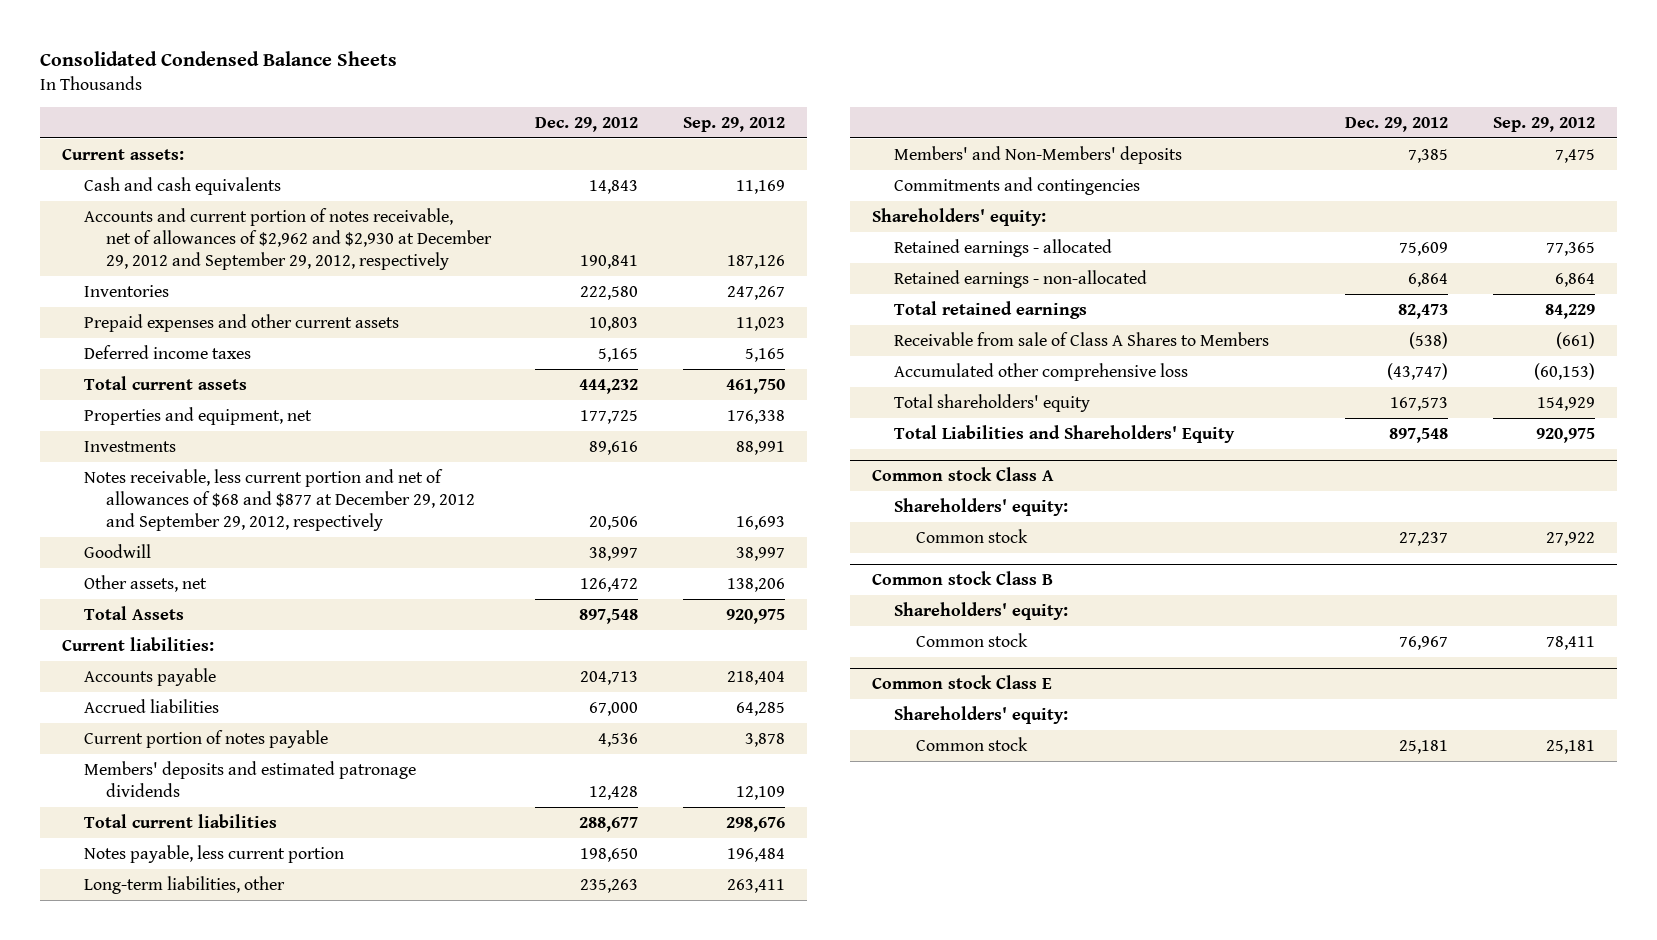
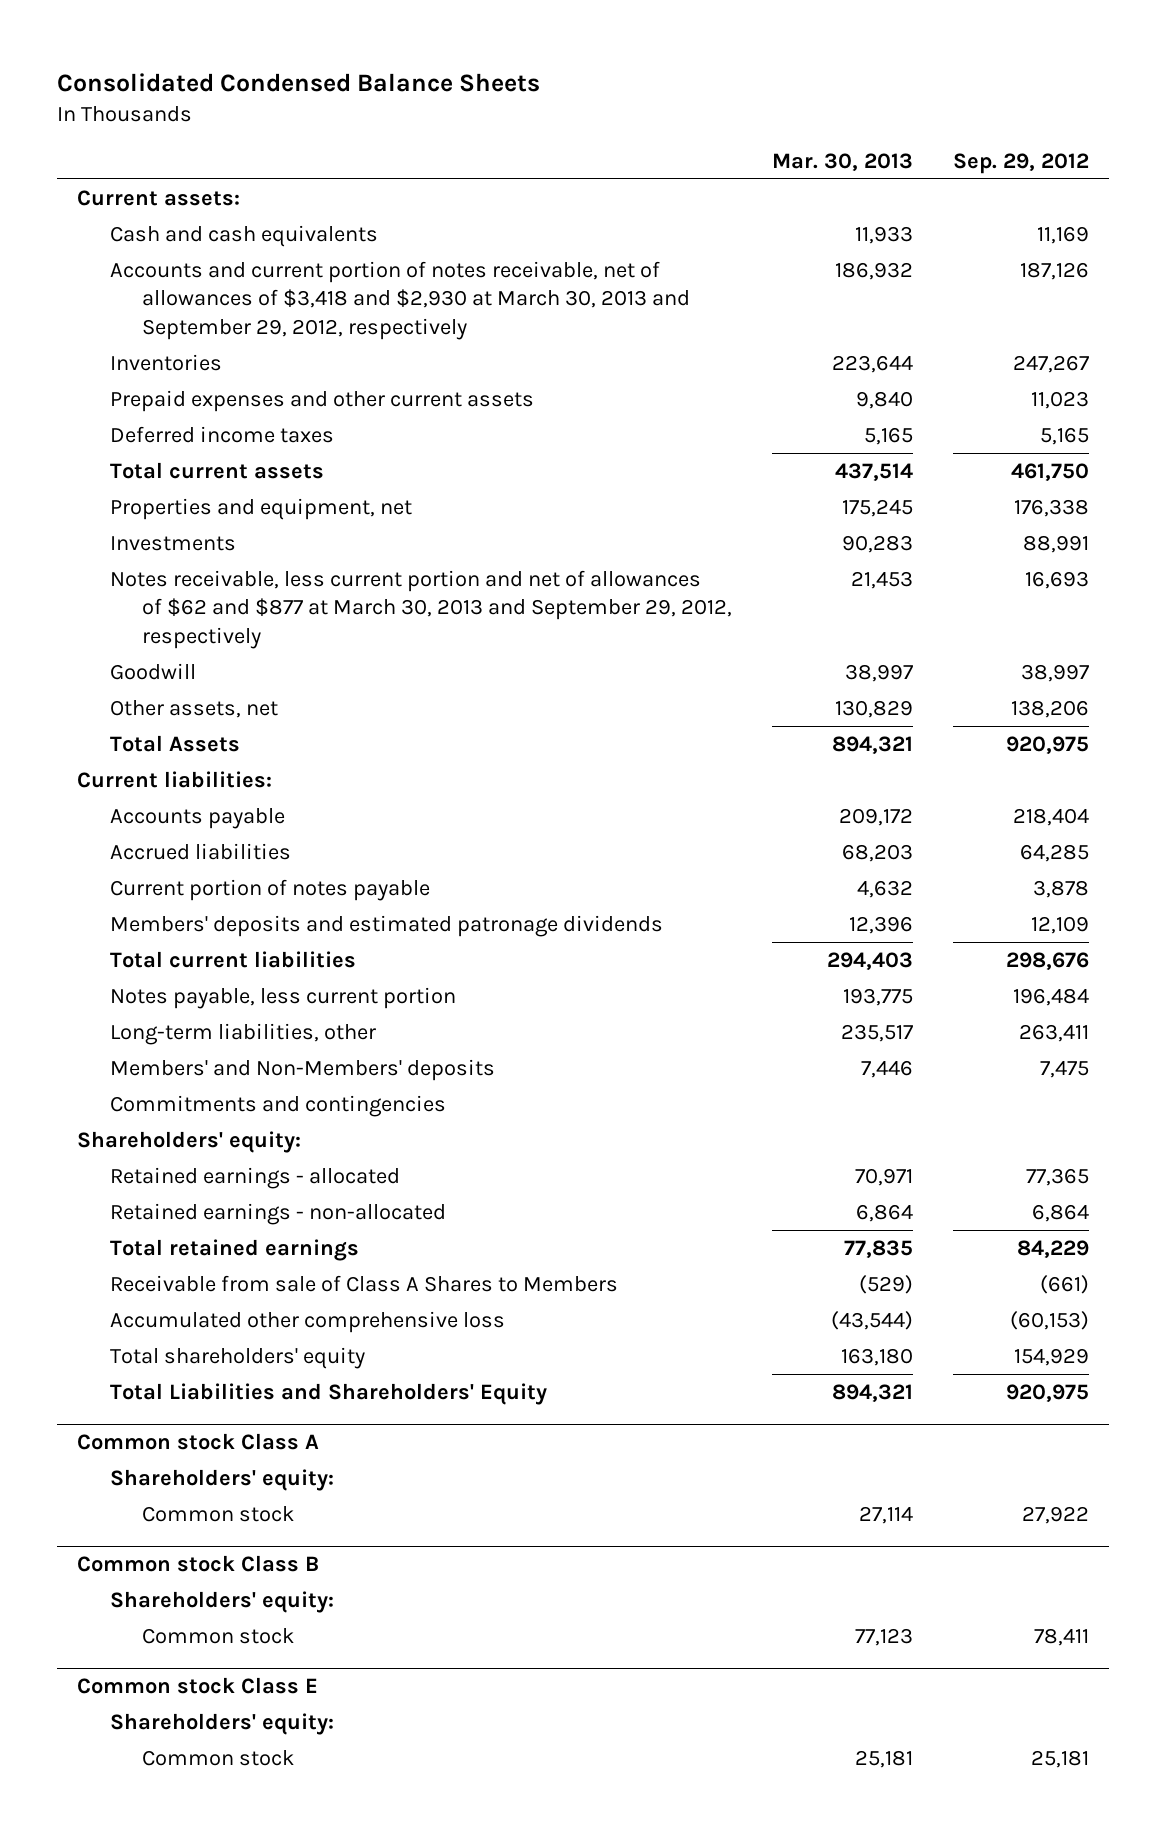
- | Dec. 29, 2012 | Sep. 29, 2012
+ | Mar. 30, 2013 | Sep. 29, 2012
- Accounts and current portion of notes receivable, net of allowances of $2,962 and $2,930 at December 29, 2012 and September 29, 2012, respectively | 190,841 | 187,126
+ Accounts and current portion of notes receivable, net of allowances of $3,418 and $2,930 at March 30, 2013 and September 29, 2012, respectively | 186,932 | 187,126
- Notes receivable, less current portion and net of allowances of $68 and $877 at December 29, 2012 and September 29, 2012, respectively | 20,506 | 16,693
+ Notes receivable, less current portion and net of allowances of $62 and $877 at March 30, 2013 and September 29, 2012, respectively | 21,453 | 16,693

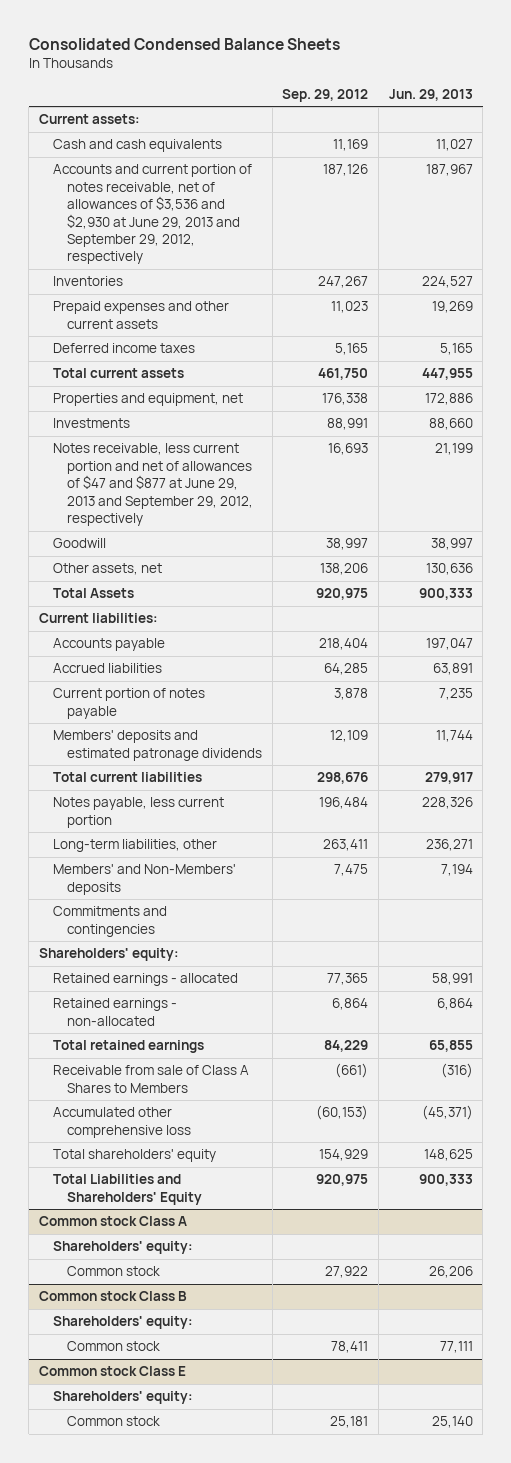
- | Mar. 30, 2013 | Sep. 29, 2012
+ | Sep. 29, 2012 | Jun. 29, 2013
- Accounts and current portion of notes receivable, net of allowances of $3,418 and $2,930 at March 30, 2013 and September 29, 2012, respectively | 186,932 | 187,126
+ Accounts and current portion of notes receivable, net of allowances of $3,536 and $2,930 at June 29, 2013 and September 29, 2012, respectively | 187,126 | 187,967
- Notes receivable, less current portion and net of allowances of $62 and $877 at March 30, 2013 and September 29, 2012, respectively | 21,453 | 16,693
+ Notes receivable, less current portion and net of allowances of $47 and $877 at June 29, 2013 and September 29, 2012, respectively | 16,693 | 21,199

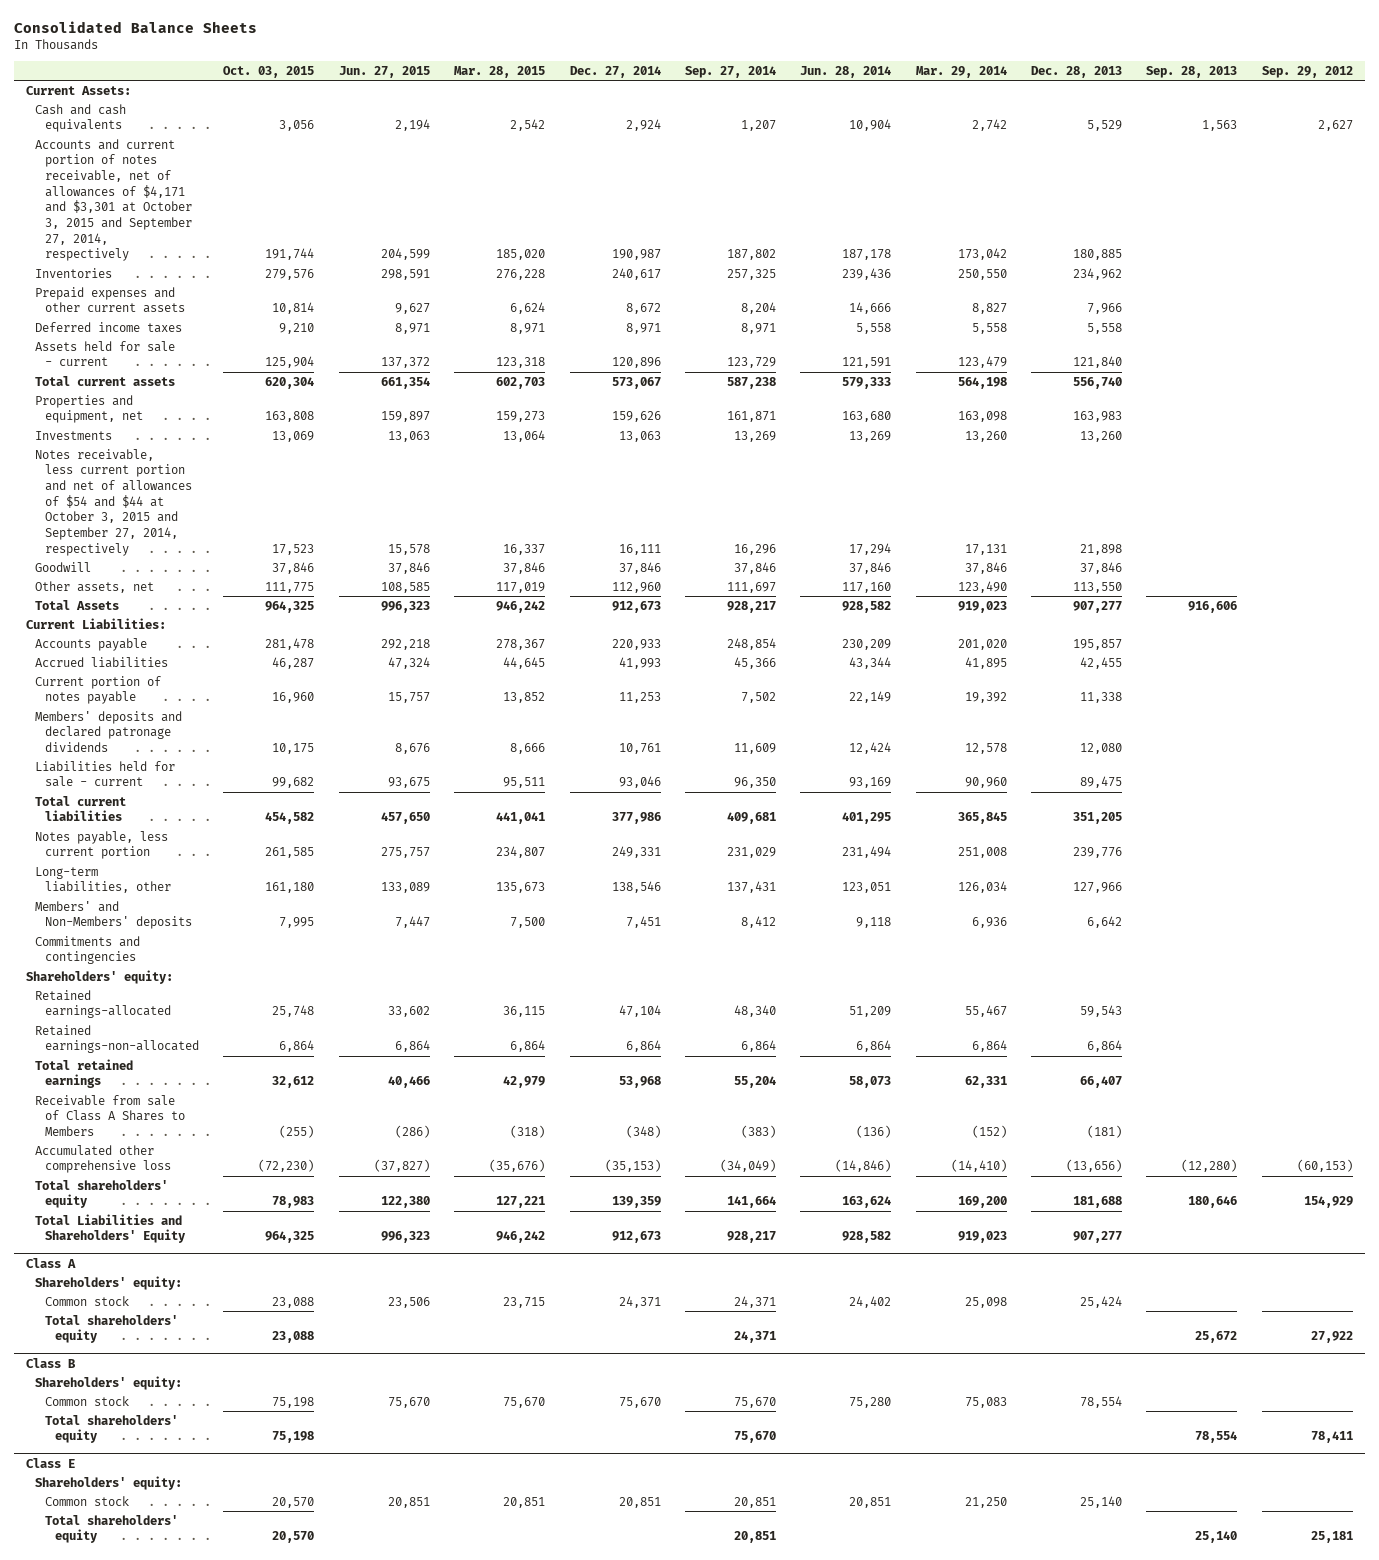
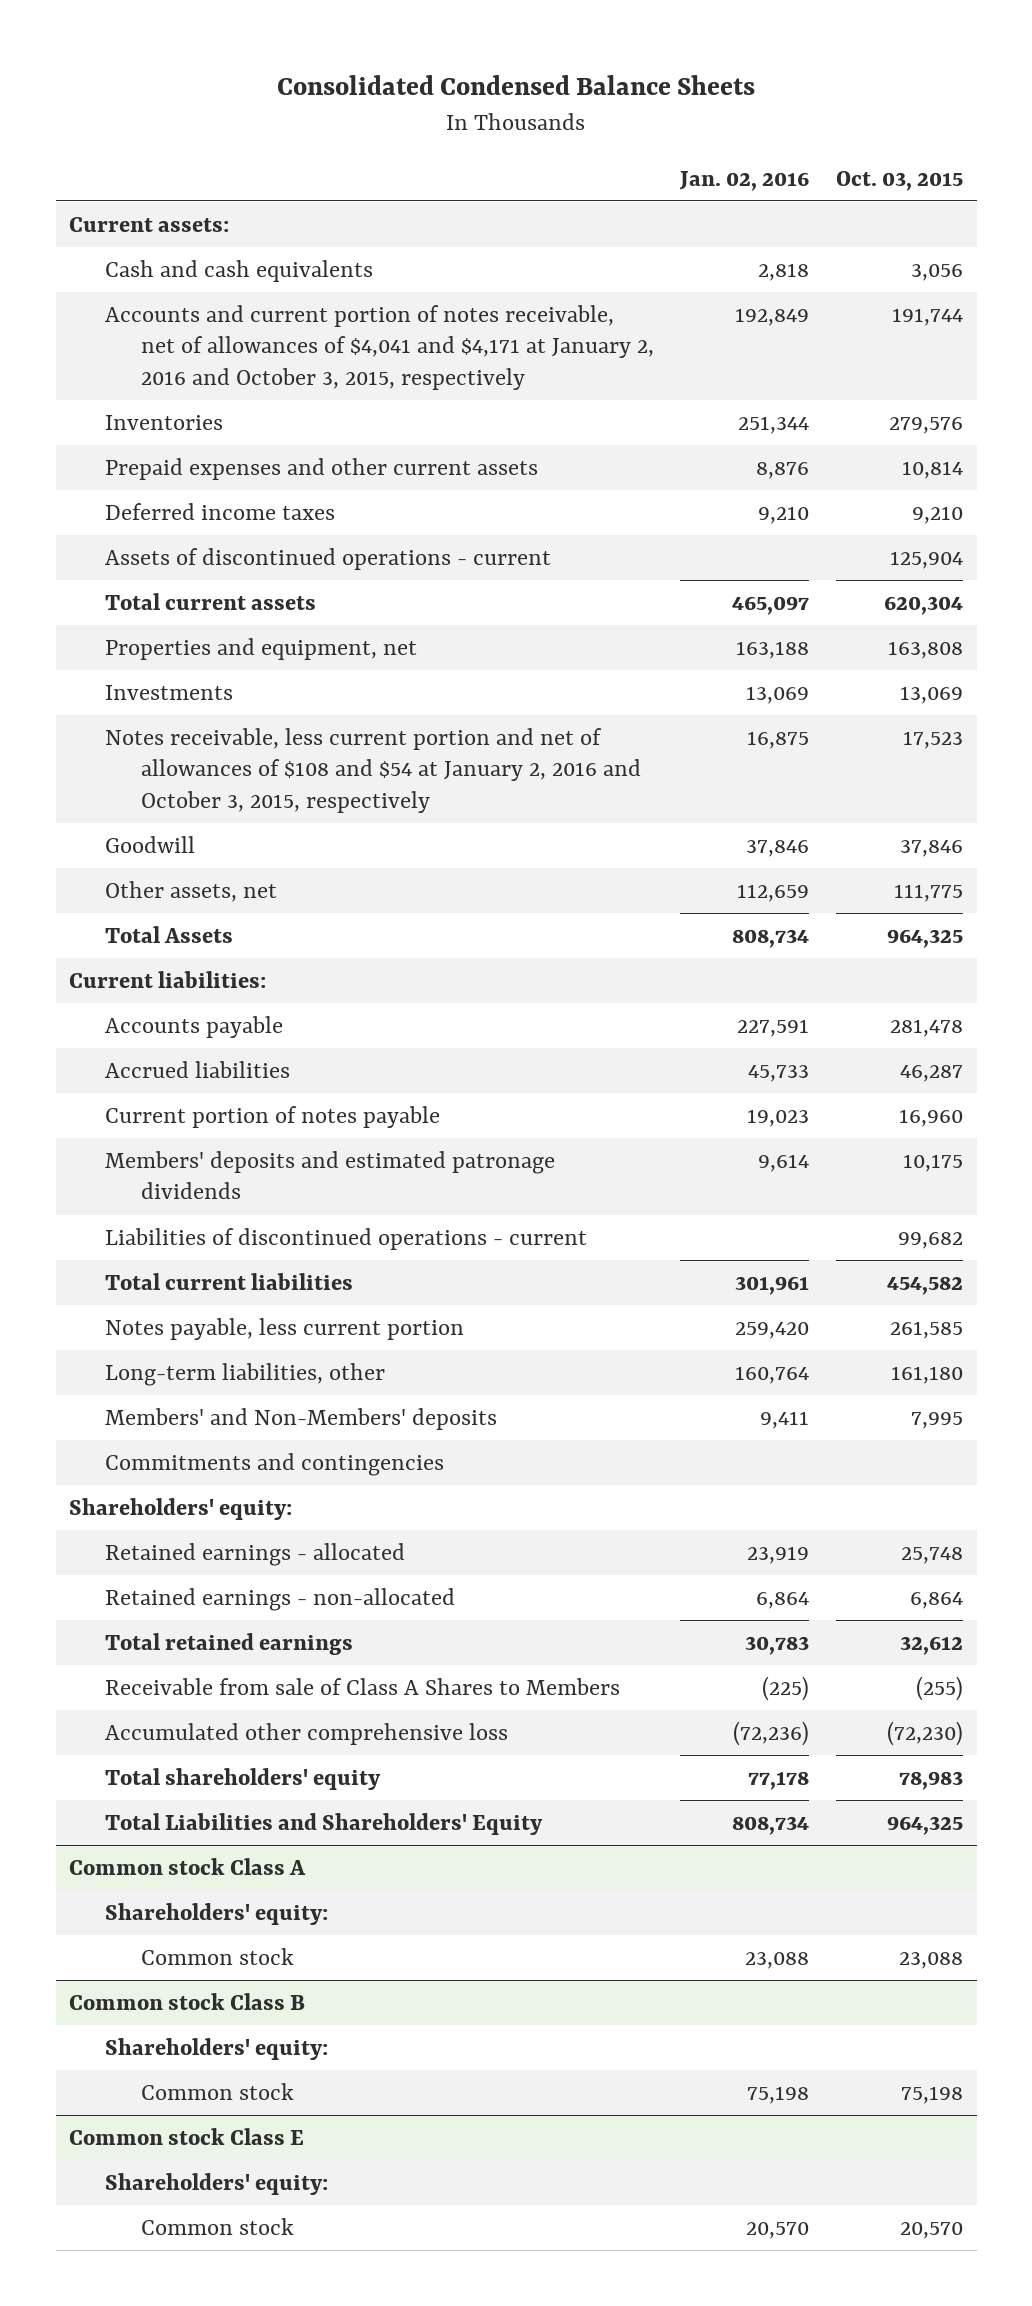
- Consolidated Balance Sheets
+ Consolidated Condensed Balance Sheets
- | Oct. 03, 2015 | Jun. 27, 2015 | Mar. 28, 2015 | Dec. 27, 2014 | Sep. 27, 2014 | Jun. 28, 2014 | Mar. 29, 2014 | Dec. 28, 2013 | Sep. 28, 2013 | Sep. 29, 2012
+ | Jan. 02, 2016 | Oct. 03, 2015
- Current Assets:
+ Current assets:
- Accounts and current portion of notes receivable, net of allowances of $4,171 and $3,301 at October 3, 2015 and September 27, 2014, respectively | 191,744 | 204,599 | 185,020 | 190,987 | 187,802 | 187,178 | 173,042 | 180,885 | |
+ Accounts and current portion of notes receivable, net of allowances of $4,041 and $4,171 at January 2, 2016 and October 3, 2015, respectively | 192,849 | 191,744
- Assets held for sale - current | 125,904 | 137,372 | 123,318 | 120,896 | 123,729 | 121,591 | 123,479 | 121,840 | |
+ Assets of discontinued operations - current | | 125,904
- Notes receivable, less current portion and net of allowances of $54 and $44 at October 3, 2015 and September 27, 2014, respectively | 17,523 | 15,578 | 16,337 | 16,111 | 16,296 | 17,294 | 17,131 | 21,898 | |
+ Notes receivable, less current portion and net of allowances of $108 and $54 at January 2, 2016 and October 3, 2015, respectively | 16,875 | 17,523
- Current Liabilities:
+ Current liabilities:
- Members' deposits and declared patronage dividends | 10,175 | 8,676 | 8,666 | 10,761 | 11,609 | 12,424 | 12,578 | 12,080 | |
- Liabilities held for sale - current | 99,682 | 93,675 | 95,511 | 93,046 | 96,350 | 93,169 | 90,960 | 89,475 | |
+ Members' deposits and estimated patronage dividends | 9,614 | 10,175
+ Liabilities of discontinued operations - current | | 99,682
- Retained earnings-allocated | 25,748 | 33,602 | 36,115 | 47,104 | 48,340 | 51,209 | 55,467 | 59,543 | |
- Retained earnings-non-allocated | 6,864 | 6,864 | 6,864 | 6,864 | 6,864 | 6,864 | 6,864 | 6,864 | |
+ Retained earnings - allocated | 23,919 | 25,748
+ Retained earnings - non-allocated | 6,864 | 6,864
- Class A
+ Common stock Class A
- Total shareholders' equity | 23,088 | | | | 24,371 | | | | 25,672 | 27,922
- Class B
+ Common stock Class B
- Total shareholders' equity | 75,198 | | | | 75,670 | | | | 78,554 | 78,411
- Class E
+ Common stock Class E
- Total shareholders' equity | 20,570 | | | | 20,851 | | | | 25,140 | 25,181

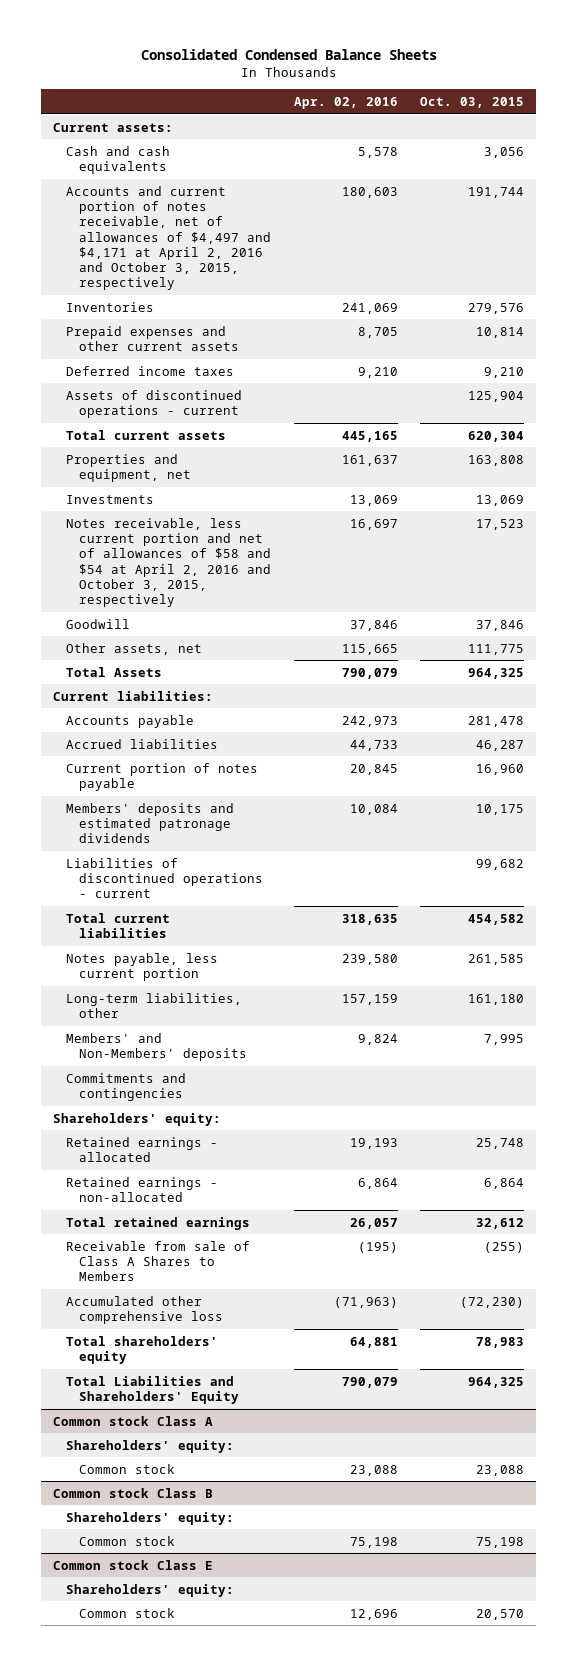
- | Jan. 02, 2016 | Oct. 03, 2015
+ | Apr. 02, 2016 | Oct. 03, 2015
- Accounts and current portion of notes receivable, net of allowances of $4,041 and $4,171 at January 2, 2016 and October 3, 2015, respectively | 192,849 | 191,744
+ Accounts and current portion of notes receivable, net of allowances of $4,497 and $4,171 at April 2, 2016 and October 3, 2015, respectively | 180,603 | 191,744
- Notes receivable, less current portion and net of allowances of $108 and $54 at January 2, 2016 and October 3, 2015, respectively | 16,875 | 17,523
+ Notes receivable, less current portion and net of allowances of $58 and $54 at April 2, 2016 and October 3, 2015, respectively | 16,697 | 17,523

